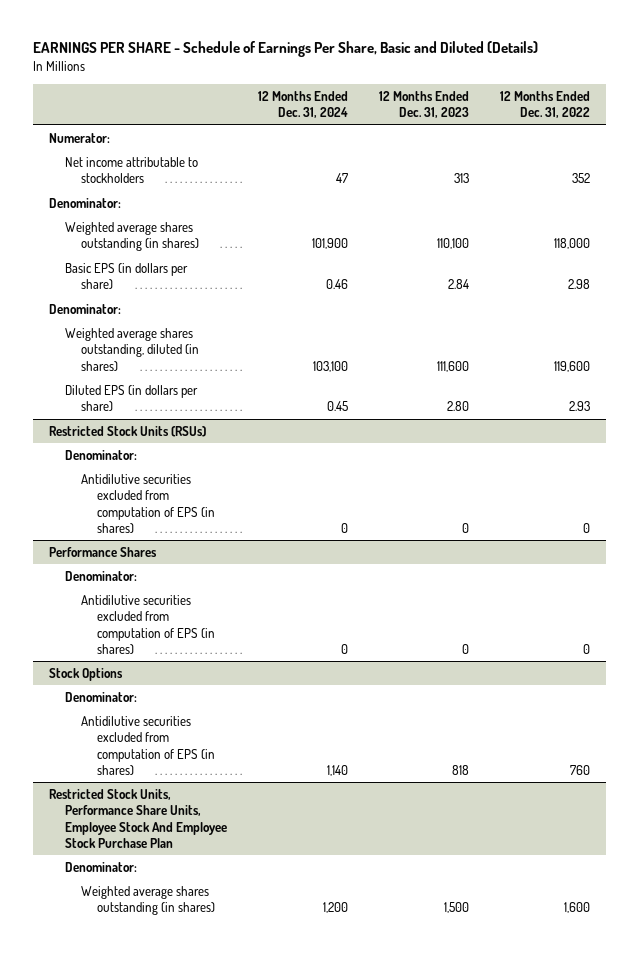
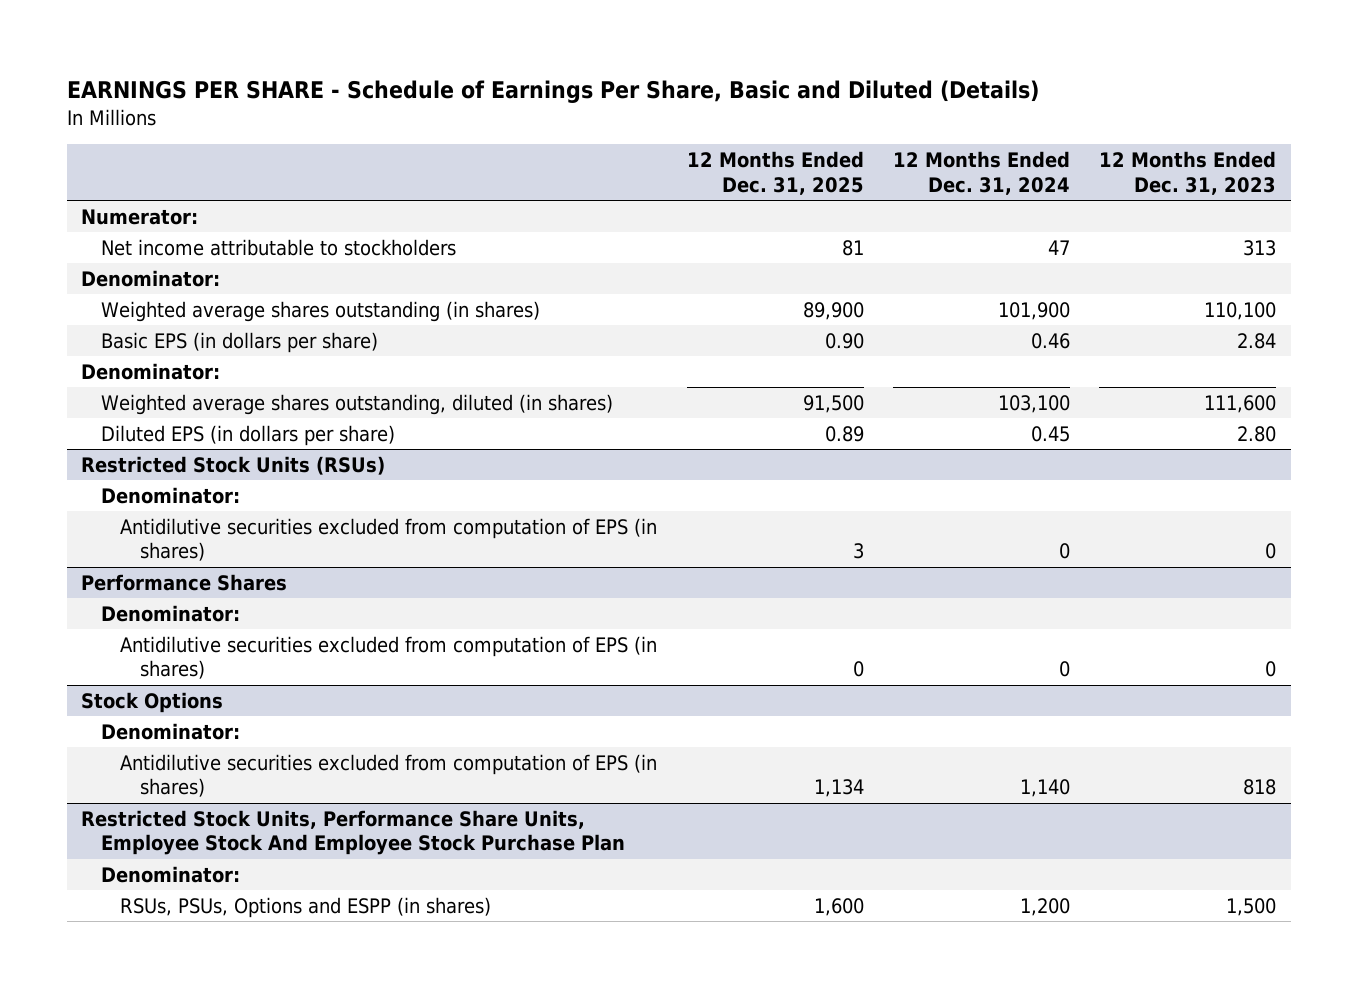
- | 12 Months Ended Dec. 31, 2024 | 12 Months Ended Dec. 31, 2023 | 12 Months Ended Dec. 31, 2022
+ | 12 Months Ended Dec. 31, 2025 | 12 Months Ended Dec. 31, 2024 | 12 Months Ended Dec. 31, 2023
@ Restricted Stock Units, Performance Share Units, Employee Stock And Employee Stock Purchase Plan
- Weighted average shares outstanding (in shares) | 1,200 | 1,500 | 1,600
+ RSUs, PSUs, Options and ESPP (in shares) | 1,600 | 1,200 | 1,500

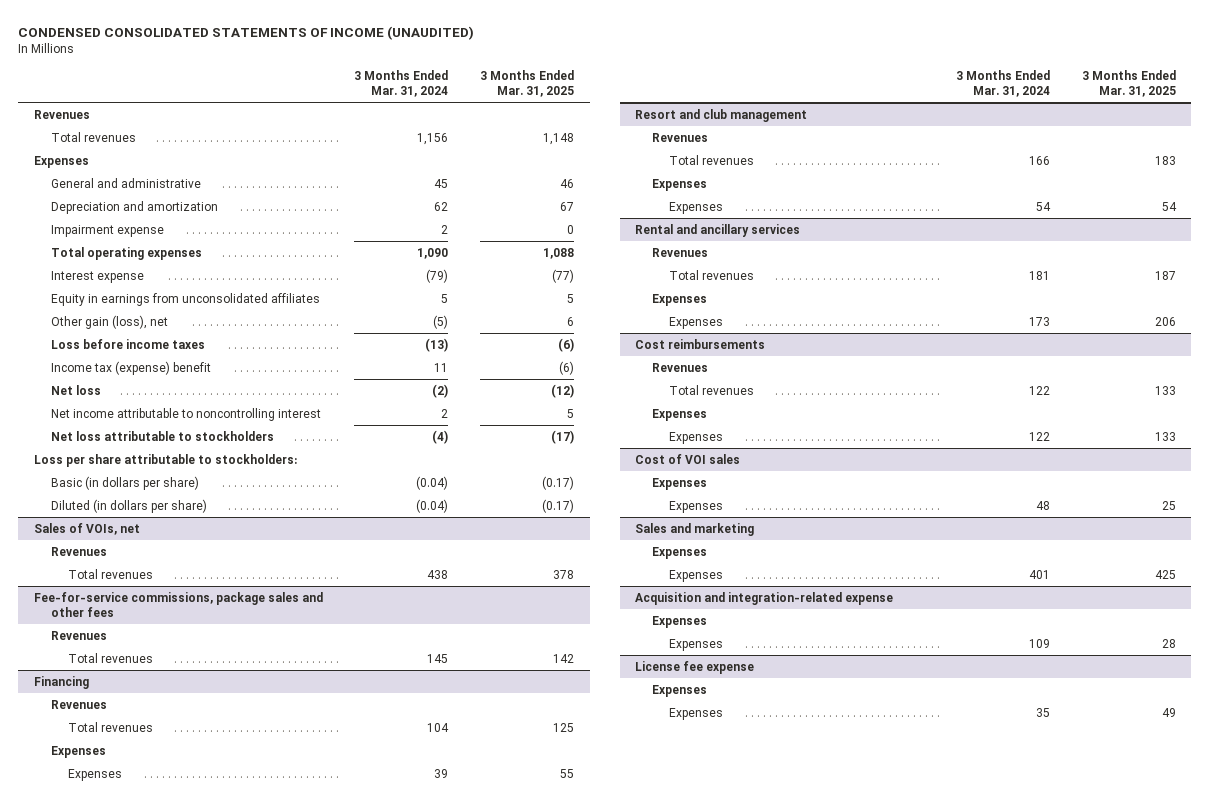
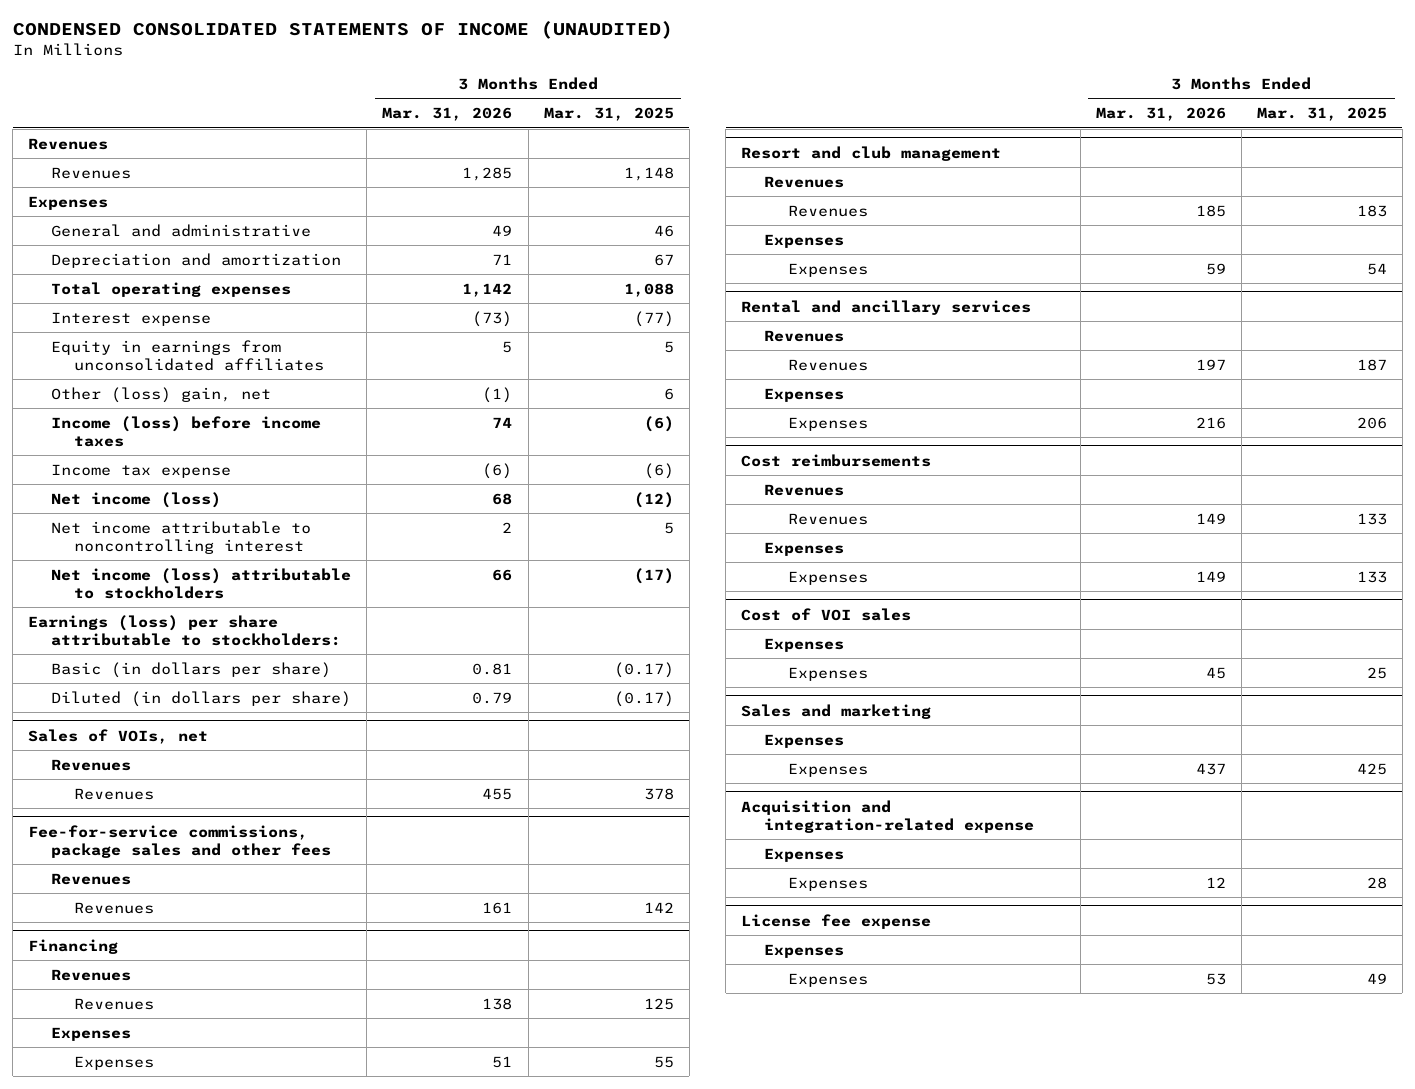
- | 3 Months Ended Mar. 31, 2024 | 3 Months Ended Mar. 31, 2025
+ | 3 Months Ended Mar. 31, 2026 | 3 Months Ended Mar. 31, 2025
- Total revenues | 1,156 | 1,148
+ Revenues | 1,285 | 1,148
- Impairment expense | 2 | 0
- Other gain (loss), net | (5) | 6
- Loss before income taxes | (13) | (6)
- Income tax (expense) benefit | 11 | (6)
- Net loss | (2) | (12)
+ Other (loss) gain, net | (1) | 6
+ Income (loss) before income taxes | 74 | (6)
+ Income tax expense | (6) | (6)
+ Net income (loss) | 68 | (12)
- Net loss attributable to stockholders | (4) | (17)
- Loss per share attributable to stockholders:
+ Net income (loss) attributable to stockholders | 66 | (17)
+ Earnings (loss) per share attributable to stockholders:
@ Sales of VOIs, net
- Total revenues | 438 | 378
+ Revenues | 455 | 378
@ Fee-for-service commissions, package sales and other fees
- Total revenues | 145 | 142
+ Revenues | 161 | 142
@ Financing
- Total revenues | 104 | 125
+ Revenues | 138 | 125
@ Resort and club management
- Total revenues | 166 | 183
+ Revenues | 185 | 183
@ Rental and ancillary services
- Total revenues | 181 | 187
+ Revenues | 197 | 187
@ Cost reimbursements
- Total revenues | 122 | 133
+ Revenues | 149 | 133

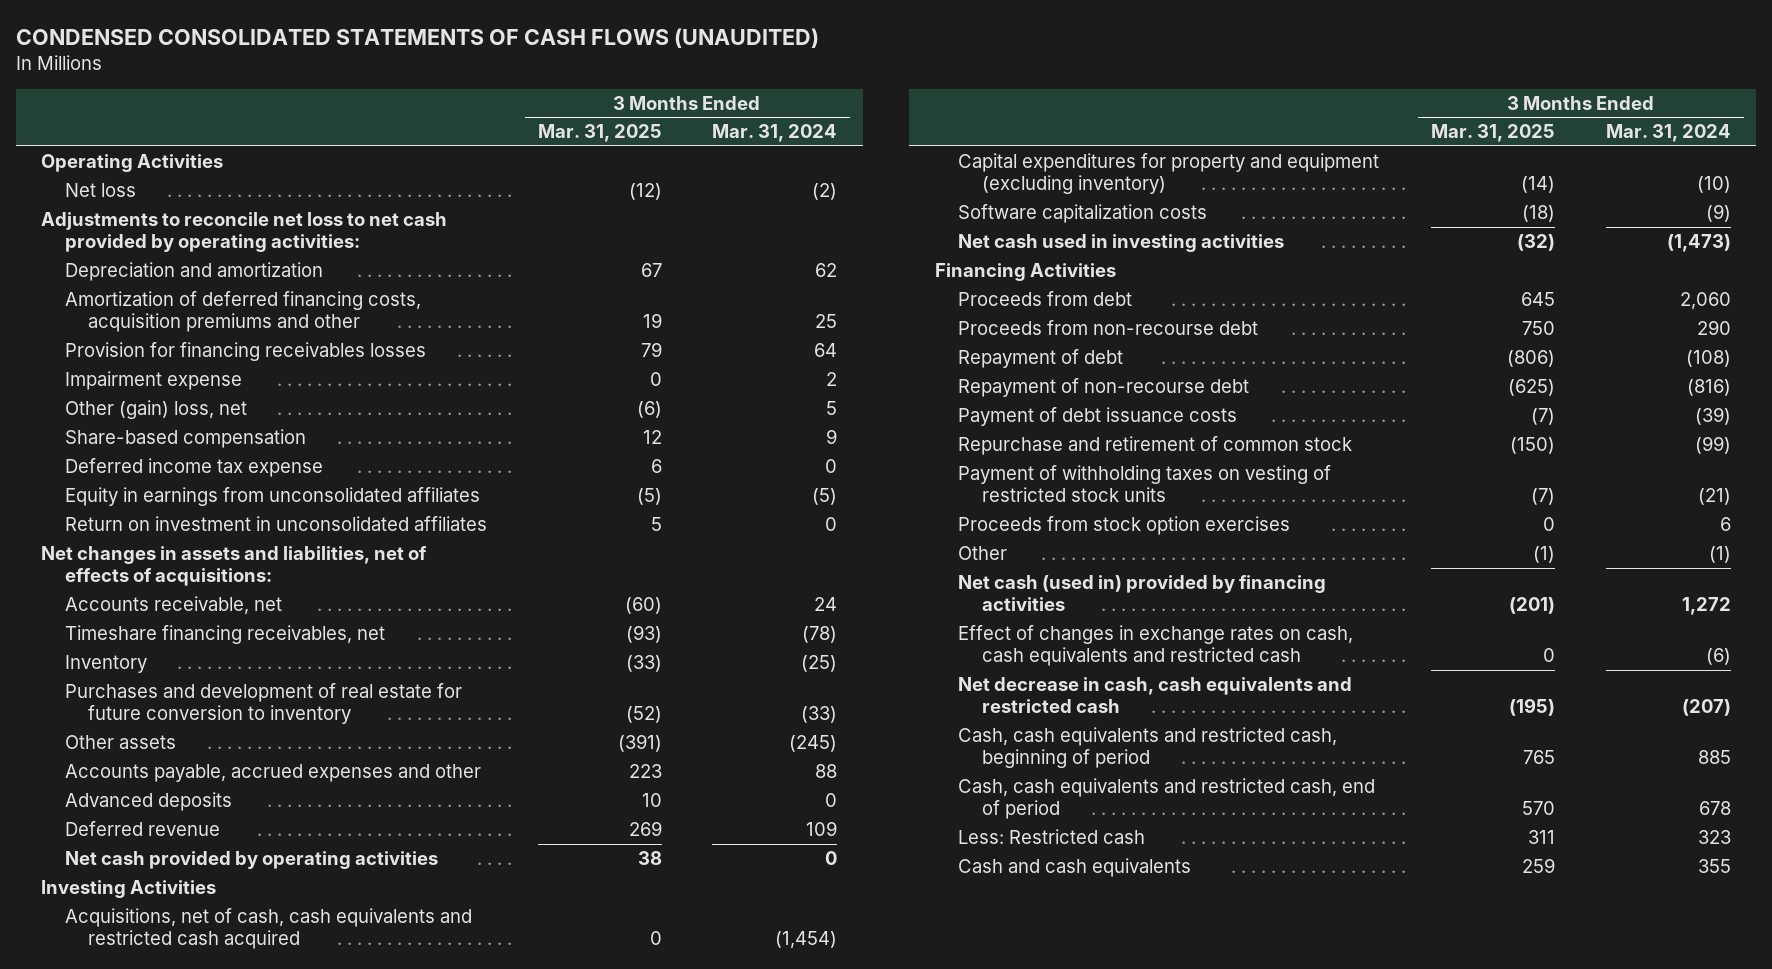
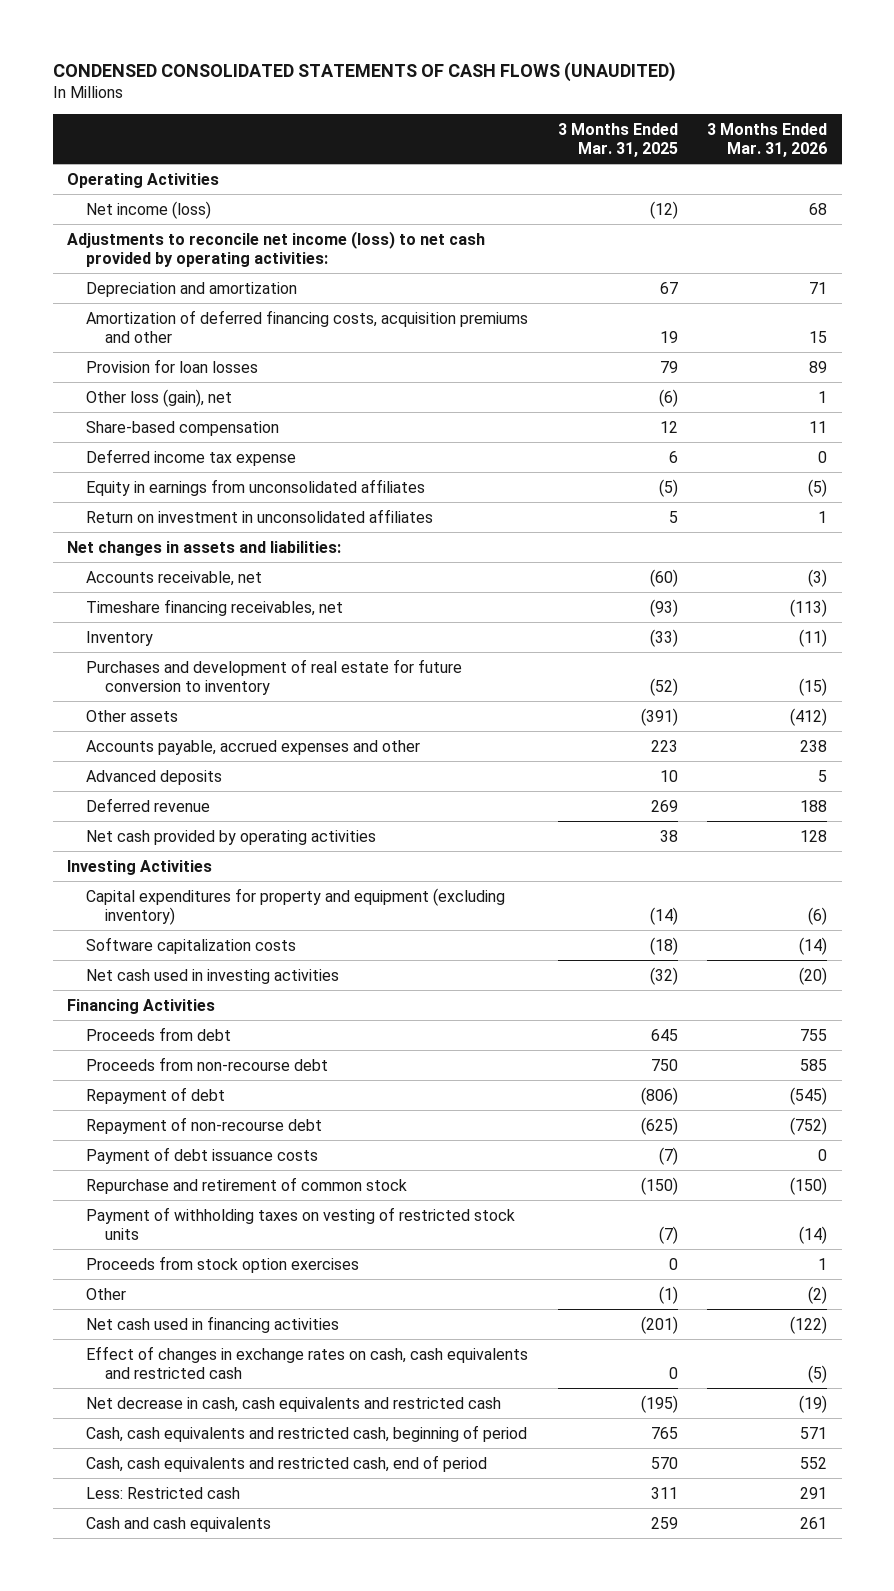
- | 3 Months Ended Mar. 31, 2025 | 3 Months Ended Mar. 31, 2024
+ | 3 Months Ended Mar. 31, 2025 | 3 Months Ended Mar. 31, 2026
- Net loss | (12) | (2)
- Adjustments to reconcile net loss to net cash provided by operating activities:
+ Net income (loss) | (12) | 68
+ Adjustments to reconcile net income (loss) to net cash provided by operating activities:
- Provision for financing receivables losses | 79 | 64
- Impairment expense | 0 | 2
- Other (gain) loss, net | (6) | 5
+ Provision for loan losses | 79 | 89
+ Other loss (gain), net | (6) | 1
- Net changes in assets and liabilities, net of effects of acquisitions:
+ Net changes in assets and liabilities:
- Acquisitions, net of cash, cash equivalents and restricted cash acquired | 0 | (1,454)
- Net cash (used in) provided by financing activities | (201) | 1,272
+ Net cash used in financing activities | (201) | (122)

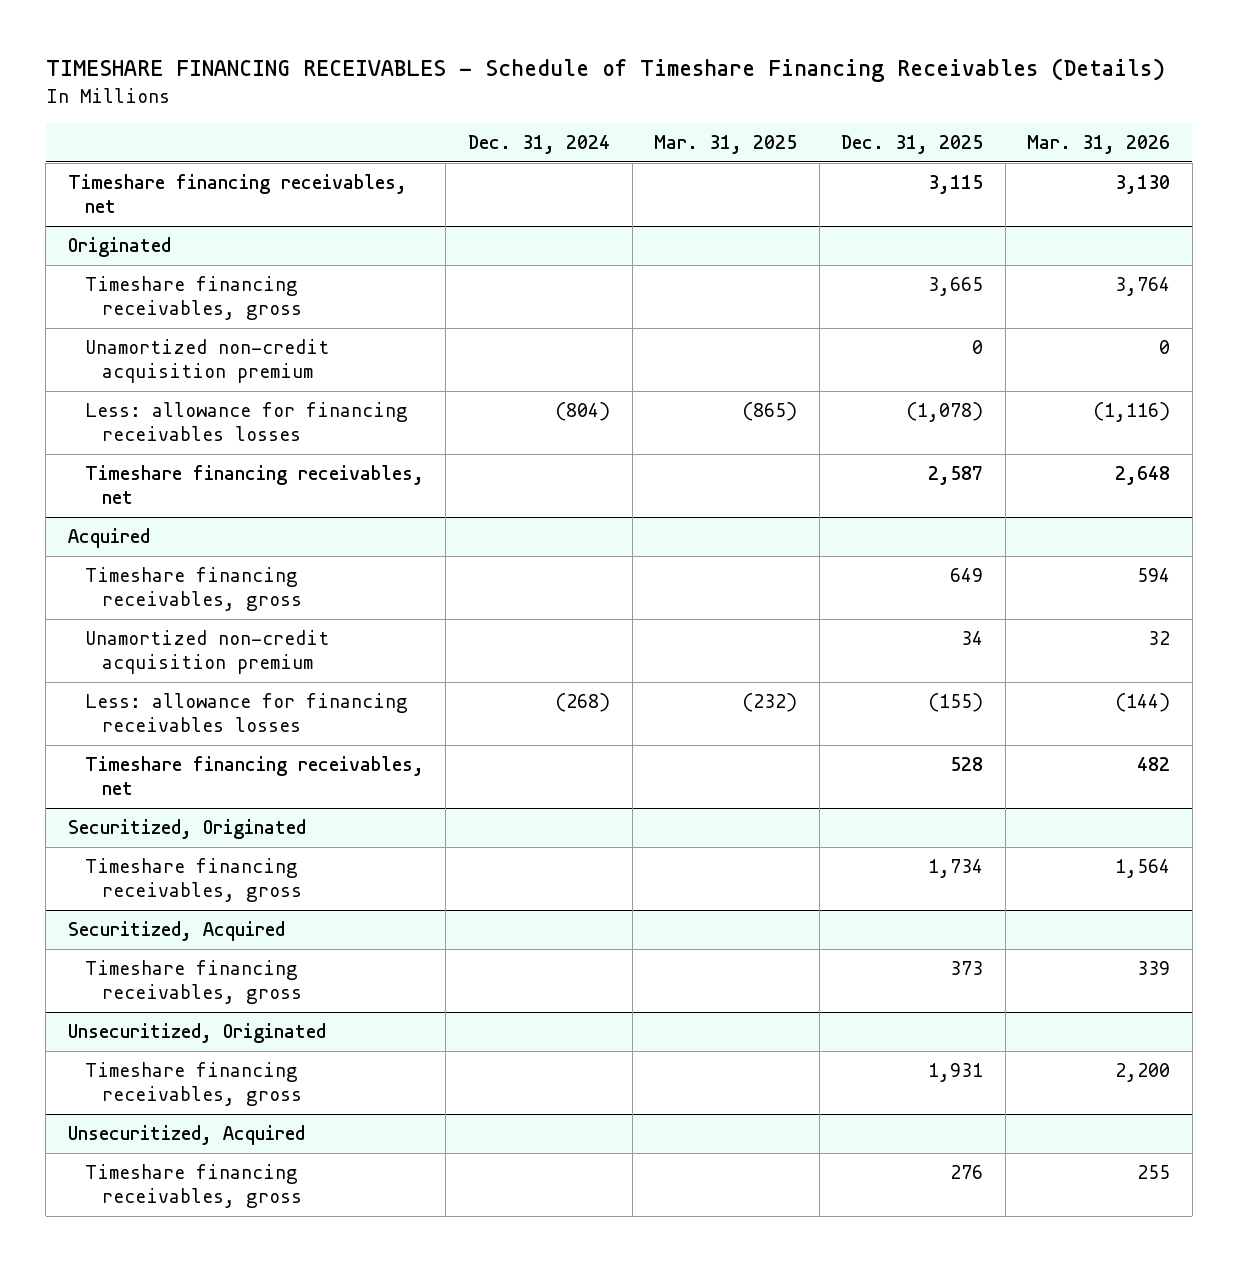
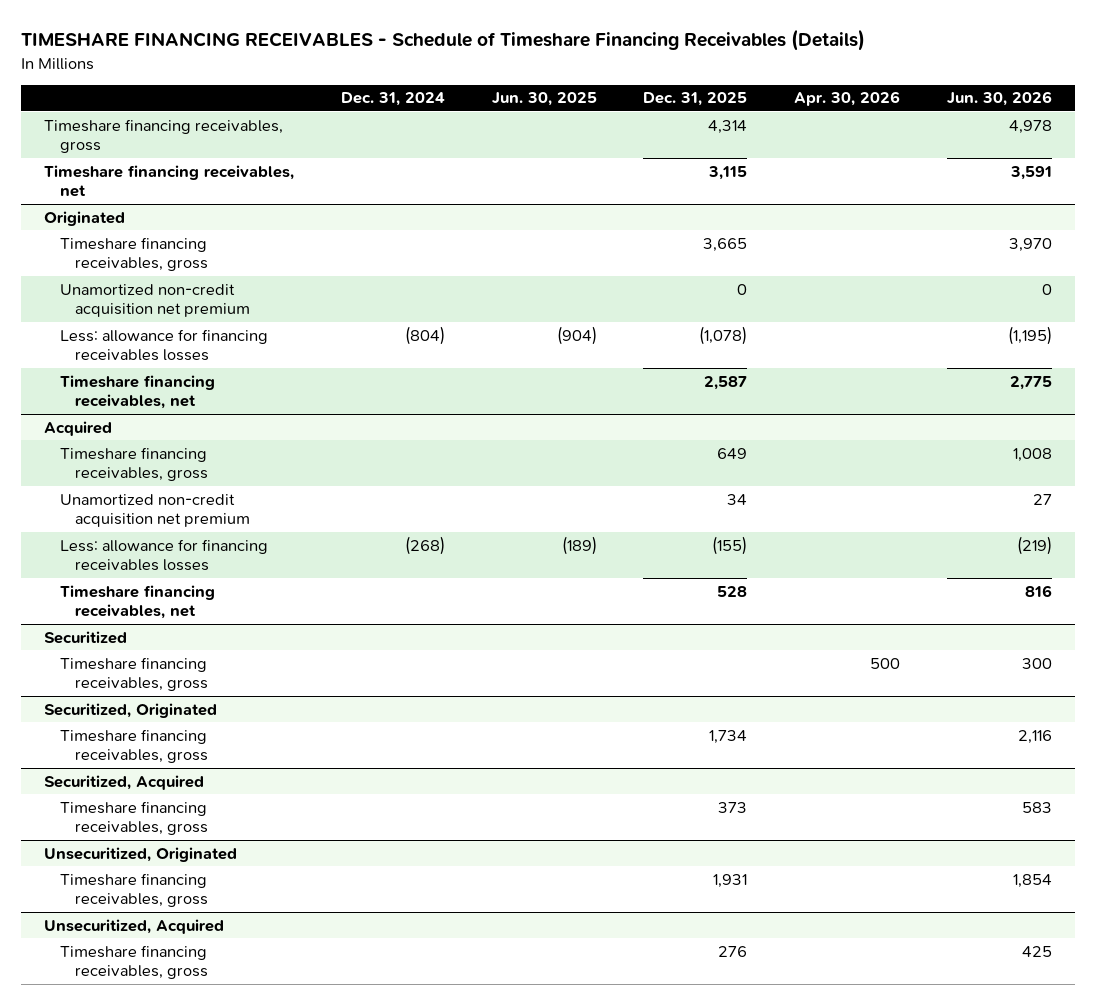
- | Dec. 31, 2024 | Mar. 31, 2025 | Dec. 31, 2025 | Mar. 31, 2026
+ | Dec. 31, 2024 | Jun. 30, 2025 | Dec. 31, 2025 | Apr. 30, 2026 | Jun. 30, 2026
+ Timeshare financing receivables, gross | | | 4,314 | | 4,978
@ Originated
- Unamortized non-credit acquisition premium | | | 0 | 0
+ Unamortized non-credit acquisition net premium | | | 0 | | 0
@ Acquired
- Unamortized non-credit acquisition premium | | | 34 | 32
+ Unamortized non-credit acquisition net premium | | | 34 | | 27
+ Securitized
+ Timeshare financing receivables, gross | | | | 500 | 300

